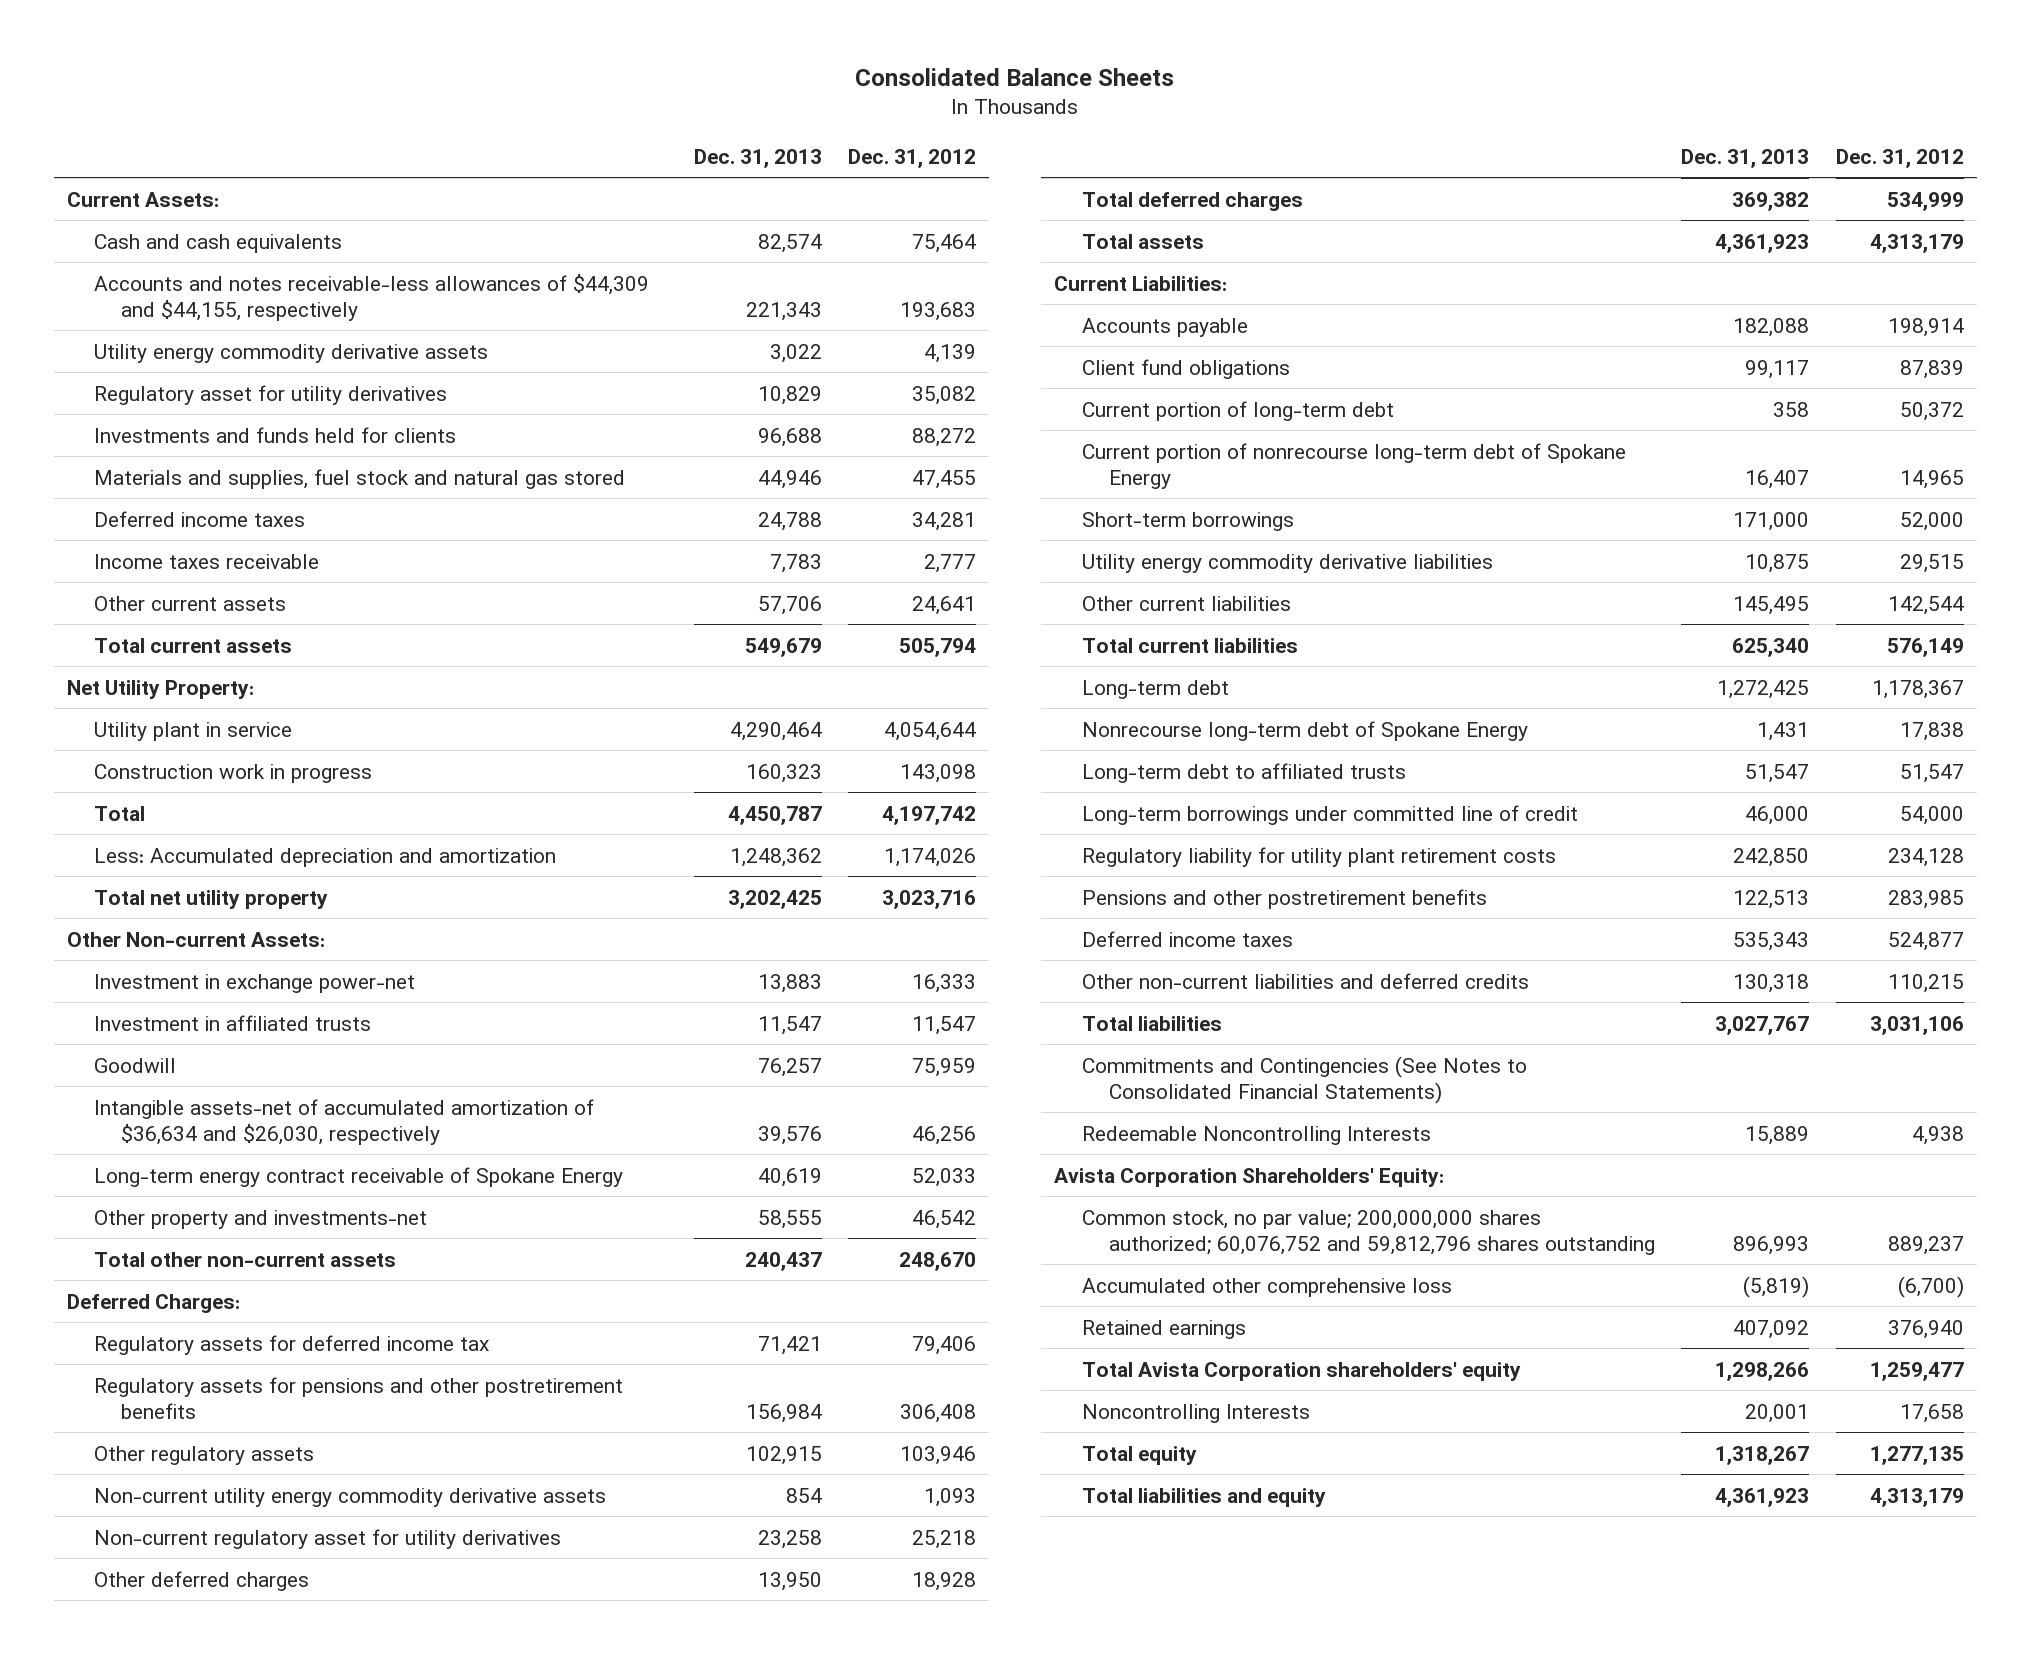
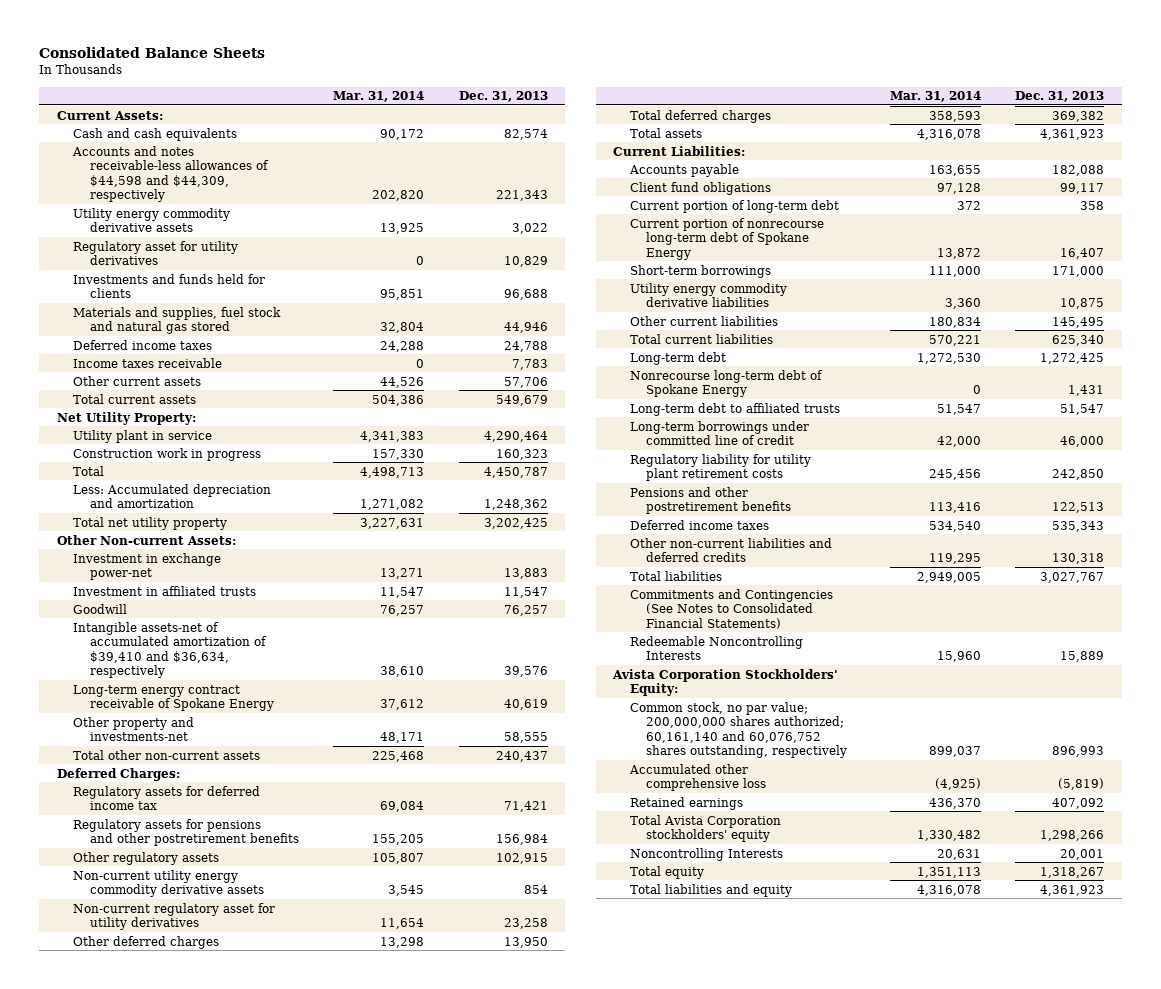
- | Dec. 31, 2013 | Dec. 31, 2012
+ | Mar. 31, 2014 | Dec. 31, 2013
- Accounts and notes receivable-less allowances of $44,309 and $44,155, respectively | 221,343 | 193,683
+ Accounts and notes receivable-less allowances of $44,598 and $44,309, respectively | 202,820 | 221,343
- Intangible assets-net of accumulated amortization of $36,634 and $26,030, respectively | 39,576 | 46,256
+ Intangible assets-net of accumulated amortization of $39,410 and $36,634, respectively | 38,610 | 39,576
- Avista Corporation Shareholders' Equity:
- Common stock, no par value; 200,000,000 shares authorized; 60,076,752 and 59,812,796 shares outstanding | 896,993 | 889,237
+ Avista Corporation Stockholders' Equity:
+ Common stock, no par value; 200,000,000 shares authorized; 60,161,140 and 60,076,752 shares outstanding, respectively | 899,037 | 896,993
- Total Avista Corporation shareholders' equity | 1,298,266 | 1,259,477
+ Total Avista Corporation stockholders' equity | 1,330,482 | 1,298,266

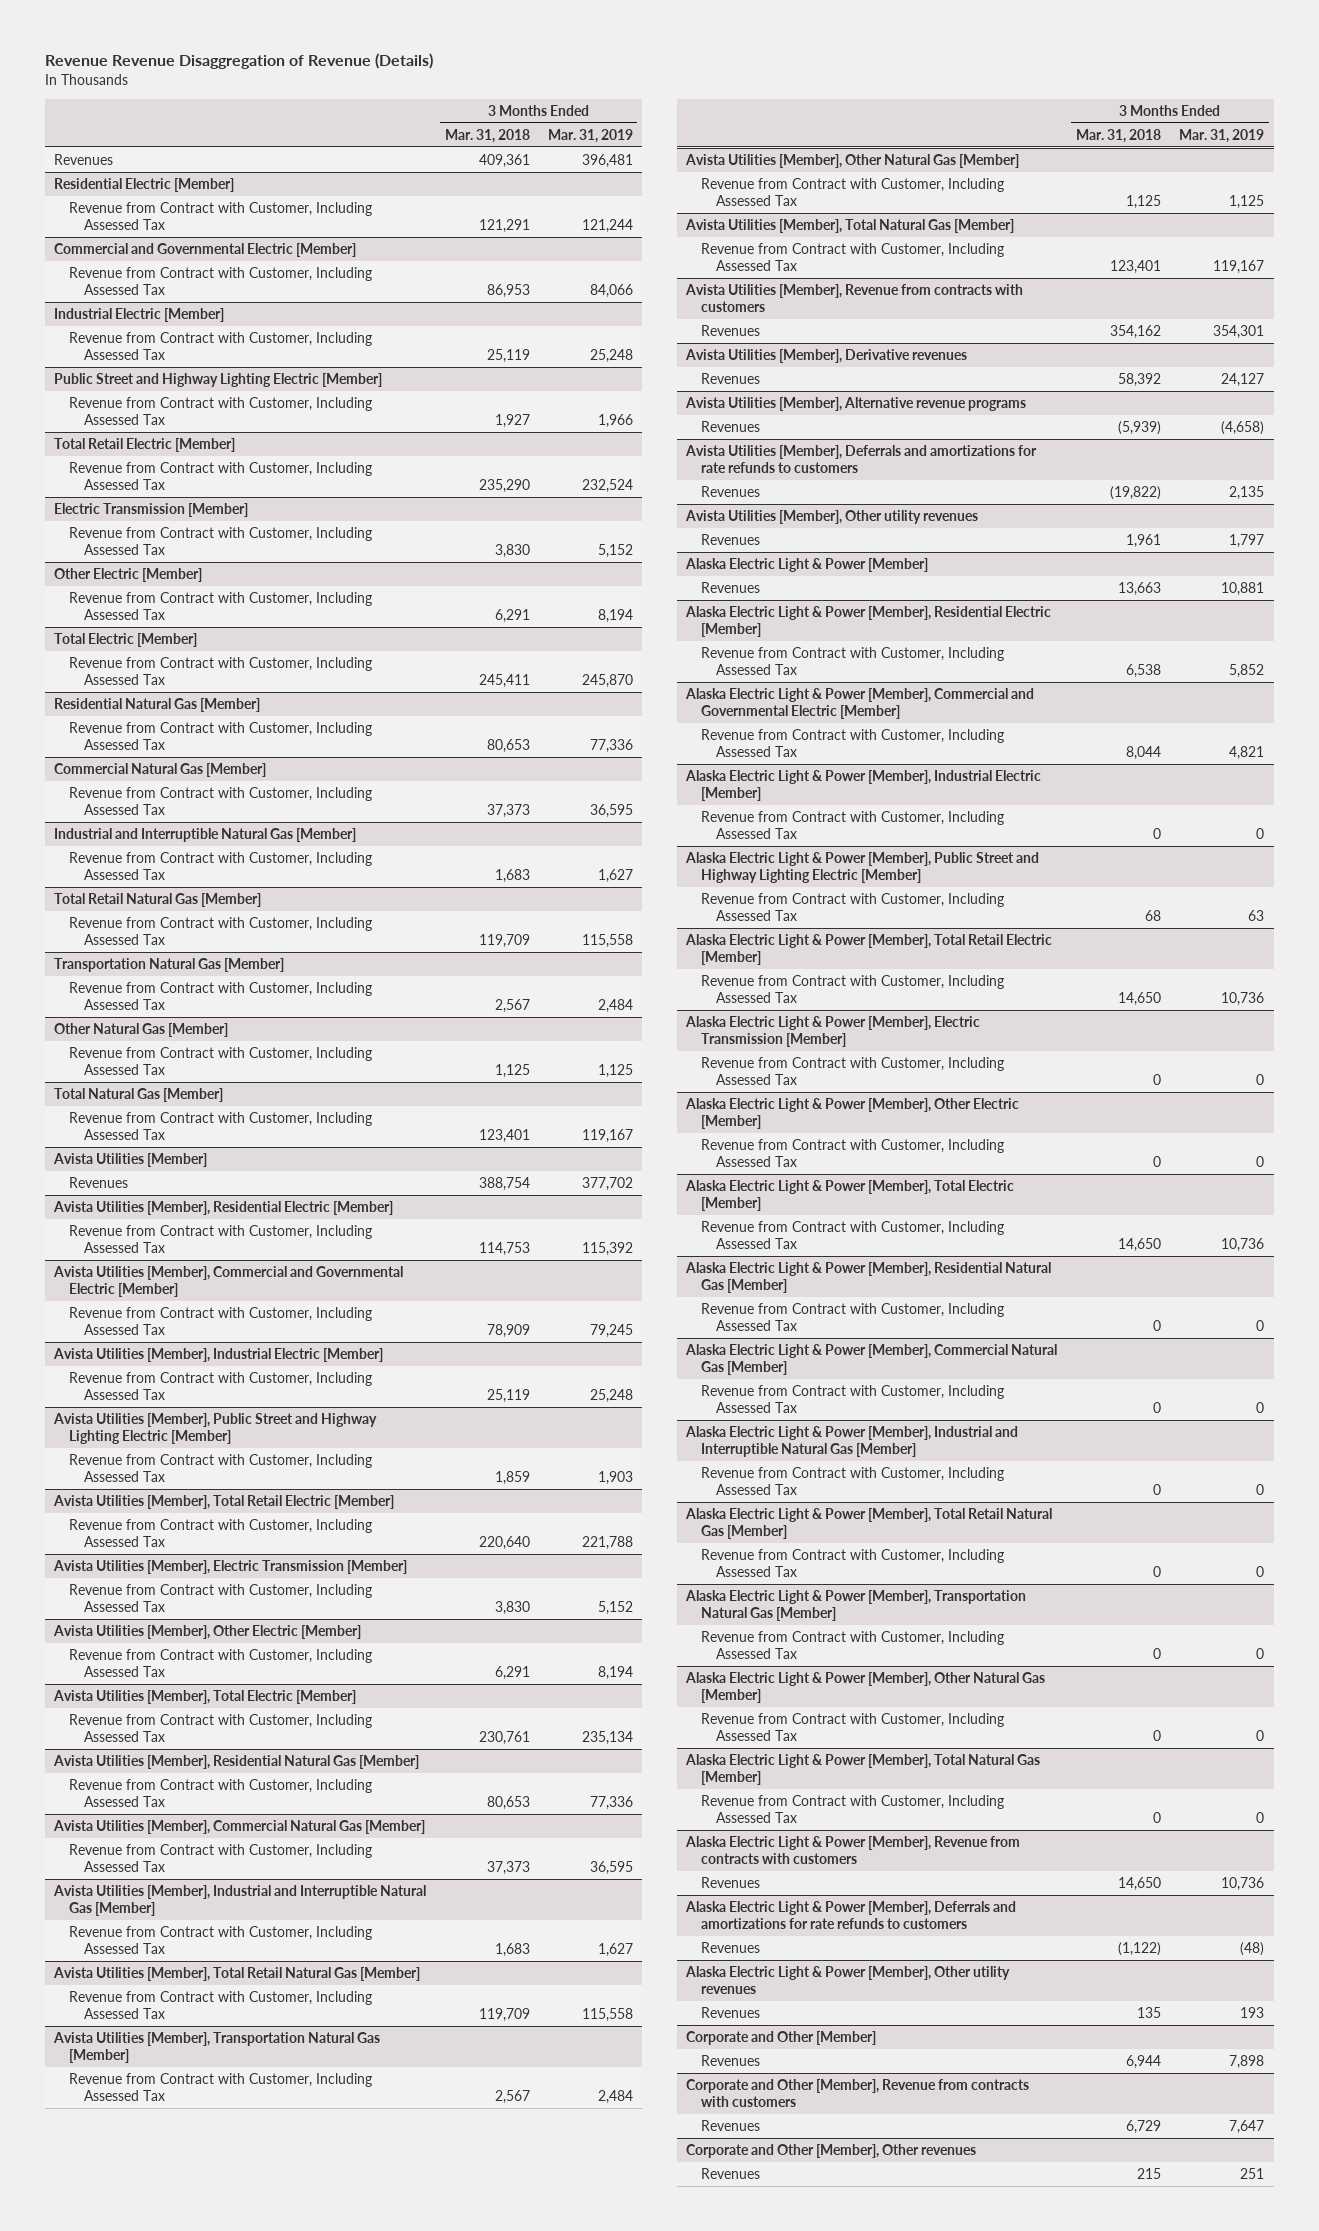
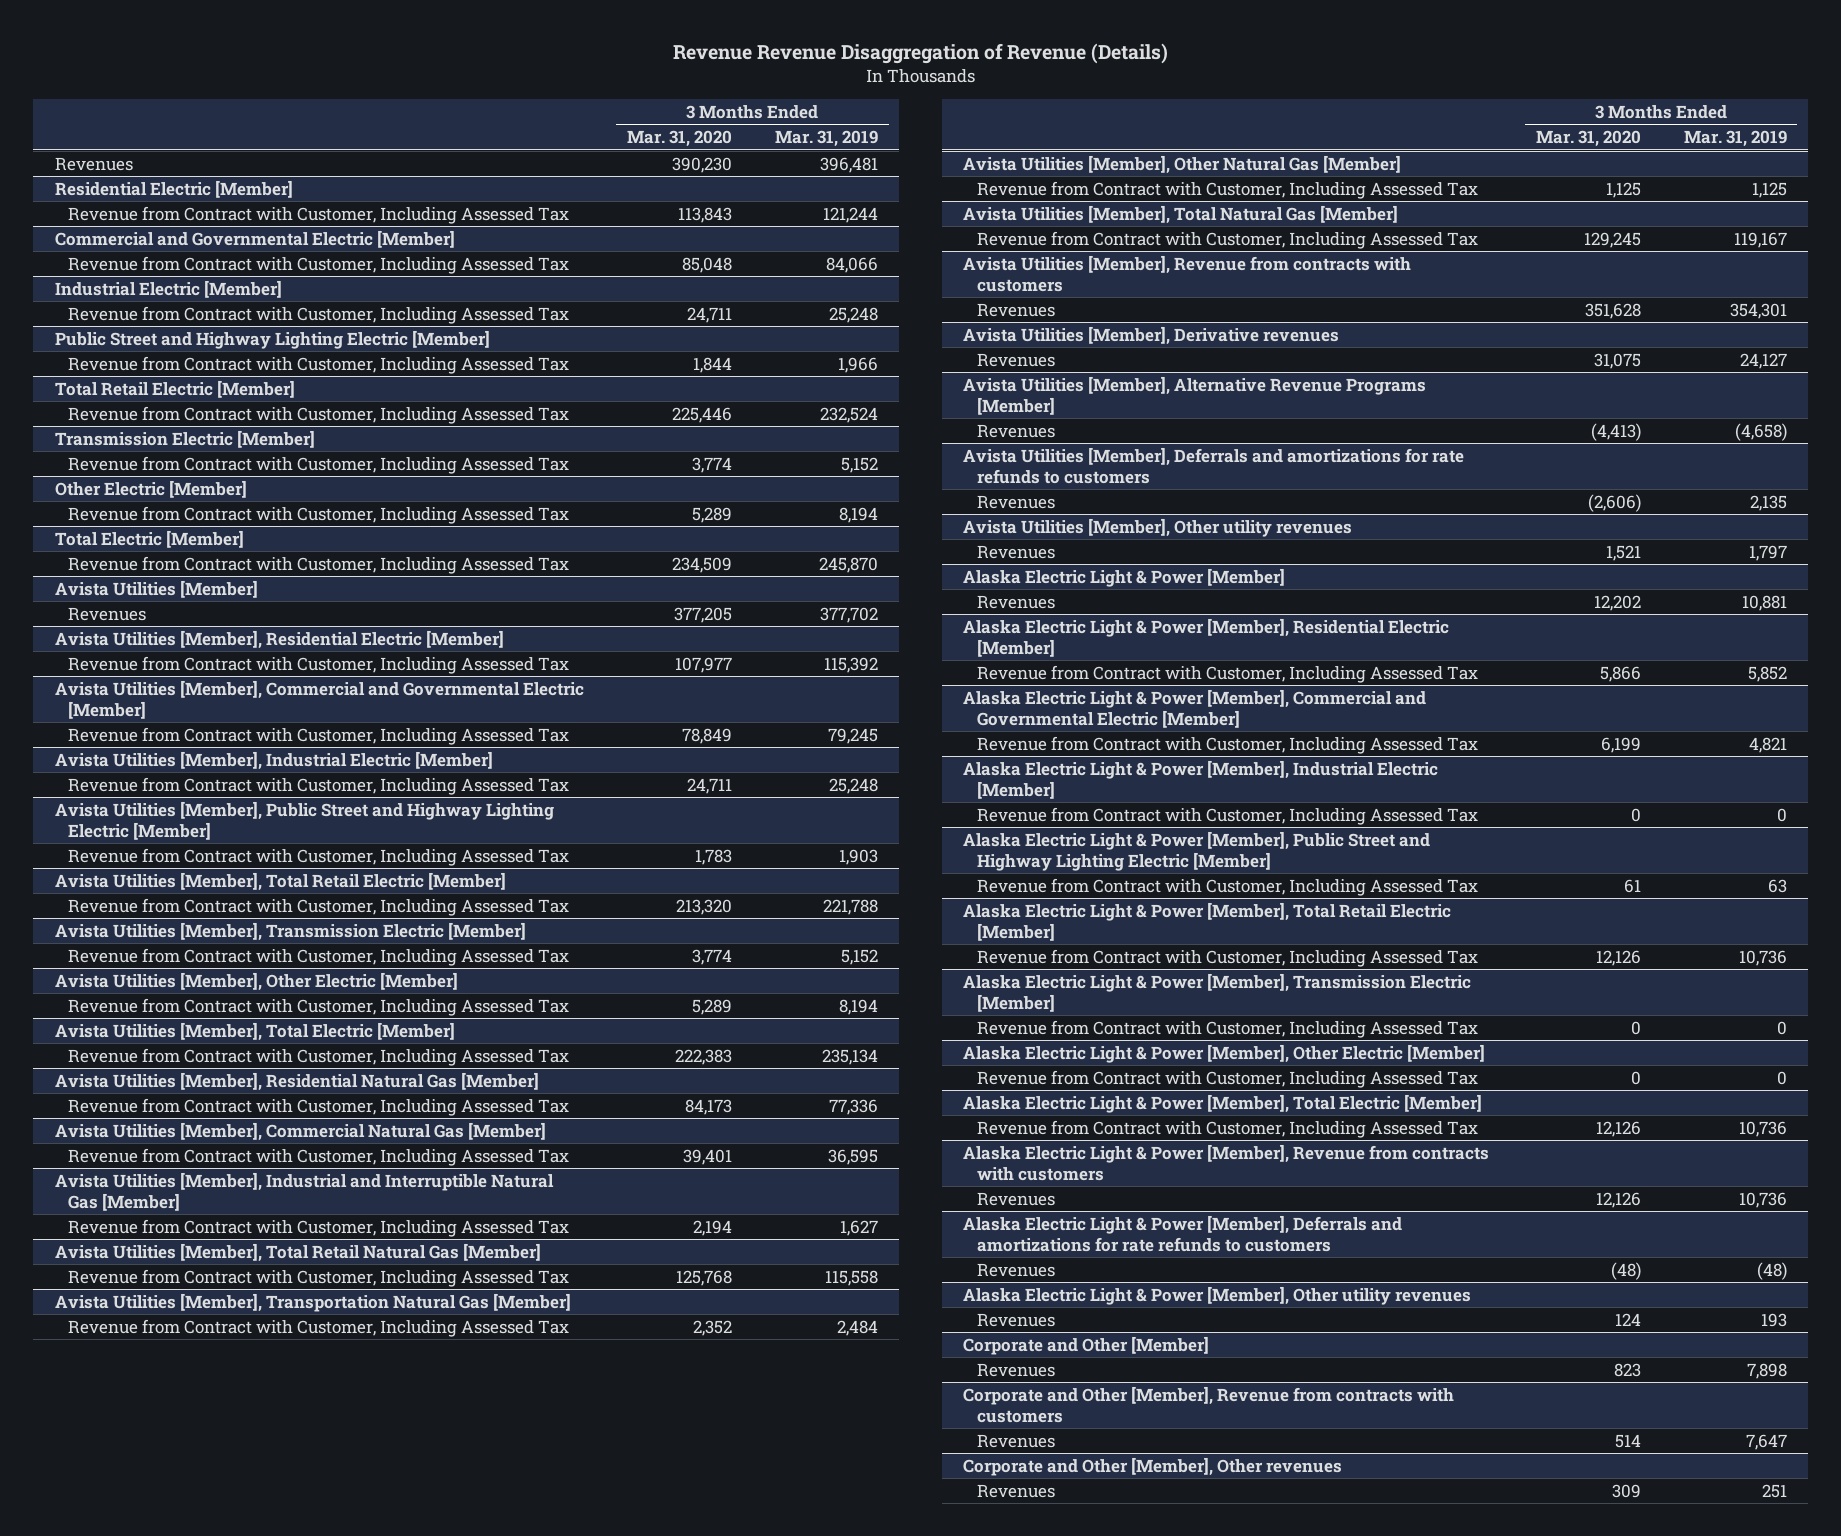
- | 3 Months Ended Mar. 31, 2018 | 3 Months Ended Mar. 31, 2019
+ | 3 Months Ended Mar. 31, 2020 | 3 Months Ended Mar. 31, 2019
- Electric Transmission [Member]
+ Transmission Electric [Member]
- Residential Natural Gas [Member]
- Revenue from Contract with Customer, Including Assessed Tax | 80,653 | 77,336
- Commercial Natural Gas [Member]
- Revenue from Contract with Customer, Including Assessed Tax | 37,373 | 36,595
- Industrial and Interruptible Natural Gas [Member]
- Revenue from Contract with Customer, Including Assessed Tax | 1,683 | 1,627
- Total Retail Natural Gas [Member]
- Revenue from Contract with Customer, Including Assessed Tax | 119,709 | 115,558
- Transportation Natural Gas [Member]
- Revenue from Contract with Customer, Including Assessed Tax | 2,567 | 2,484
- Other Natural Gas [Member]
- Revenue from Contract with Customer, Including Assessed Tax | 1,125 | 1,125
- Total Natural Gas [Member]
- Revenue from Contract with Customer, Including Assessed Tax | 123,401 | 119,167
- Avista Utilities [Member], Electric Transmission [Member]
+ Avista Utilities [Member], Transmission Electric [Member]
- Avista Utilities [Member], Alternative revenue programs
+ Avista Utilities [Member], Alternative Revenue Programs [Member]
- Alaska Electric Light & Power [Member], Electric Transmission [Member]
+ Alaska Electric Light & Power [Member], Transmission Electric [Member]
- Alaska Electric Light & Power [Member], Residential Natural Gas [Member]
- Revenue from Contract with Customer, Including Assessed Tax | 0 | 0
- Alaska Electric Light & Power [Member], Commercial Natural Gas [Member]
- Revenue from Contract with Customer, Including Assessed Tax | 0 | 0
- Alaska Electric Light & Power [Member], Industrial and Interruptible Natural Gas [Member]
- Revenue from Contract with Customer, Including Assessed Tax | 0 | 0
- Alaska Electric Light & Power [Member], Total Retail Natural Gas [Member]
- Revenue from Contract with Customer, Including Assessed Tax | 0 | 0
- Alaska Electric Light & Power [Member], Transportation Natural Gas [Member]
- Revenue from Contract with Customer, Including Assessed Tax | 0 | 0
- Alaska Electric Light & Power [Member], Other Natural Gas [Member]
- Revenue from Contract with Customer, Including Assessed Tax | 0 | 0
- Alaska Electric Light & Power [Member], Total Natural Gas [Member]
- Revenue from Contract with Customer, Including Assessed Tax | 0 | 0

